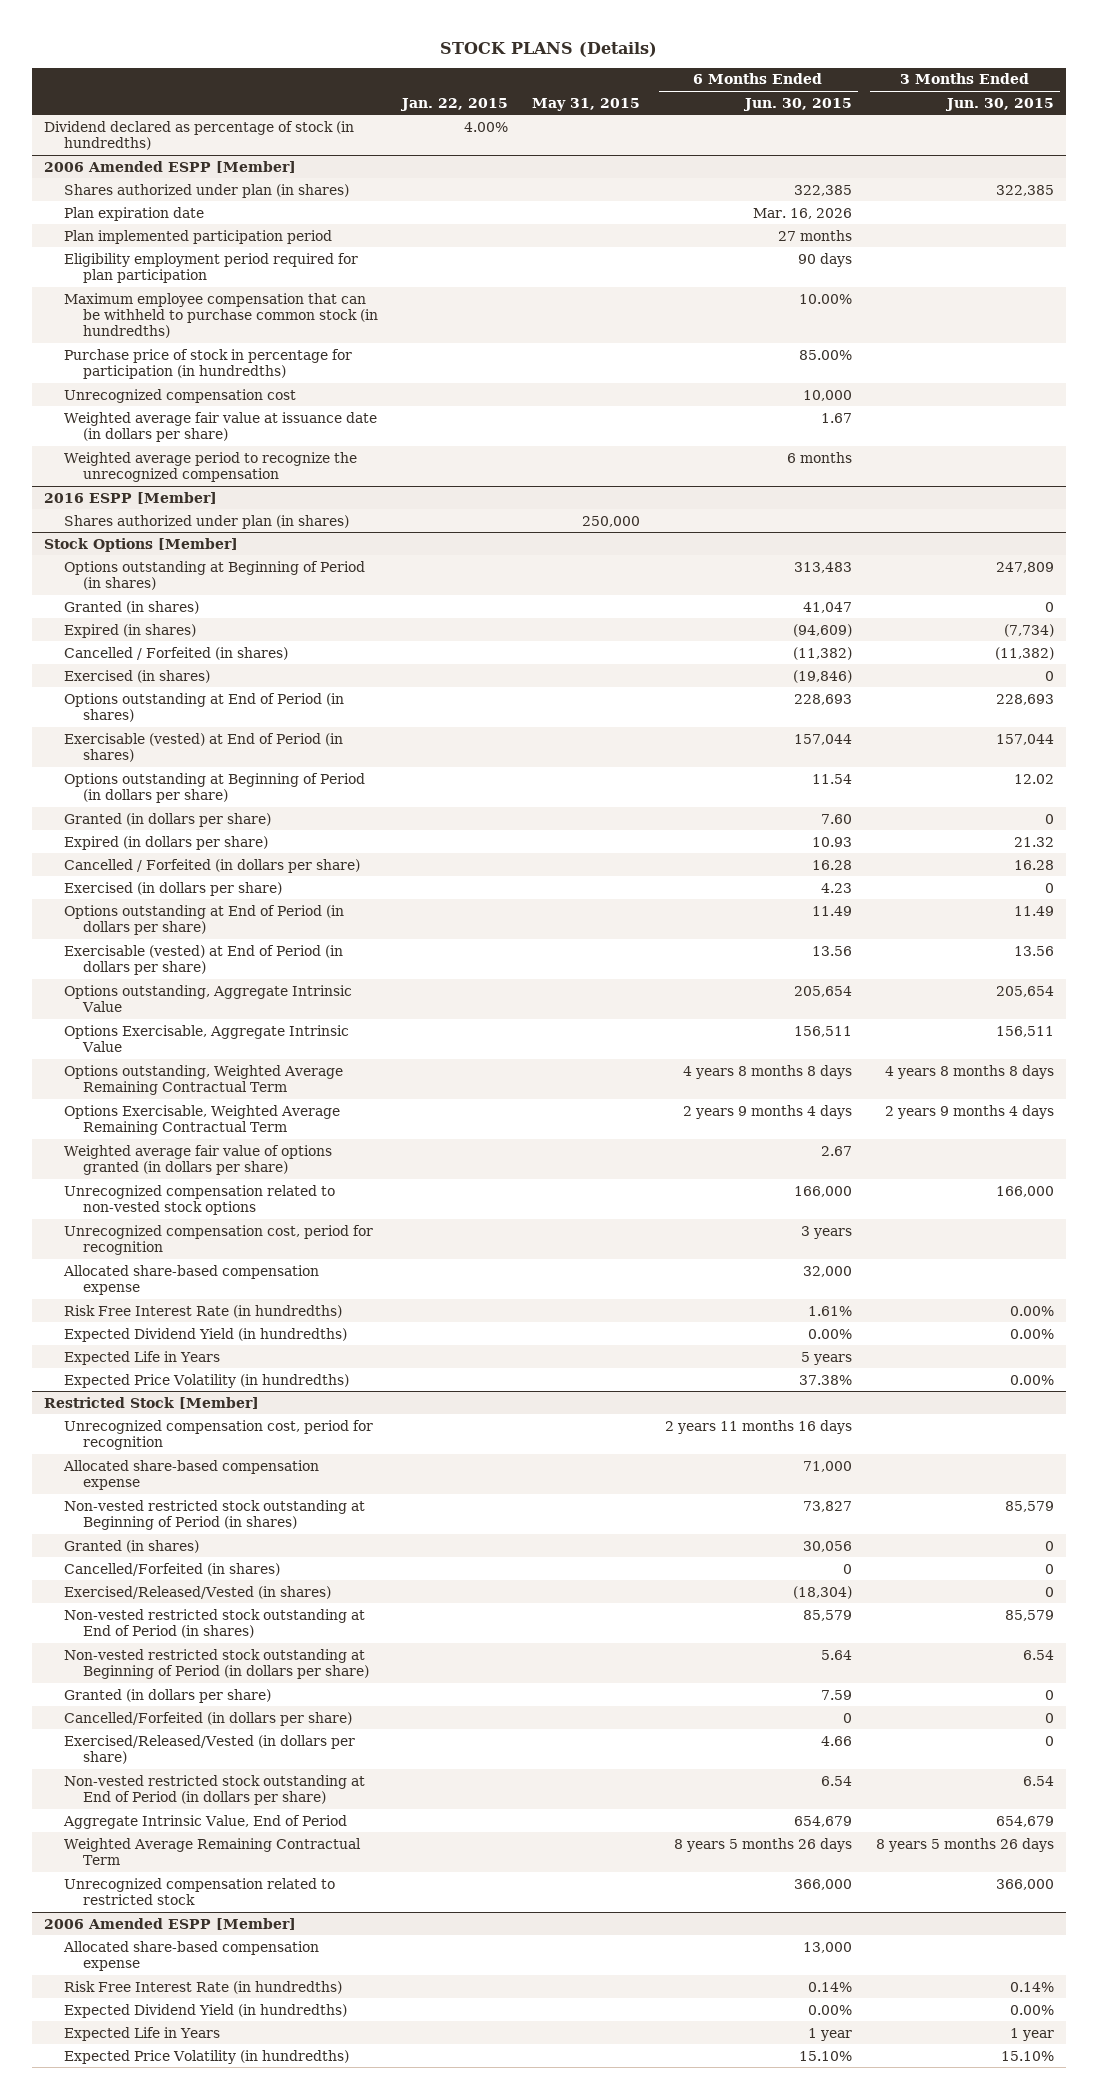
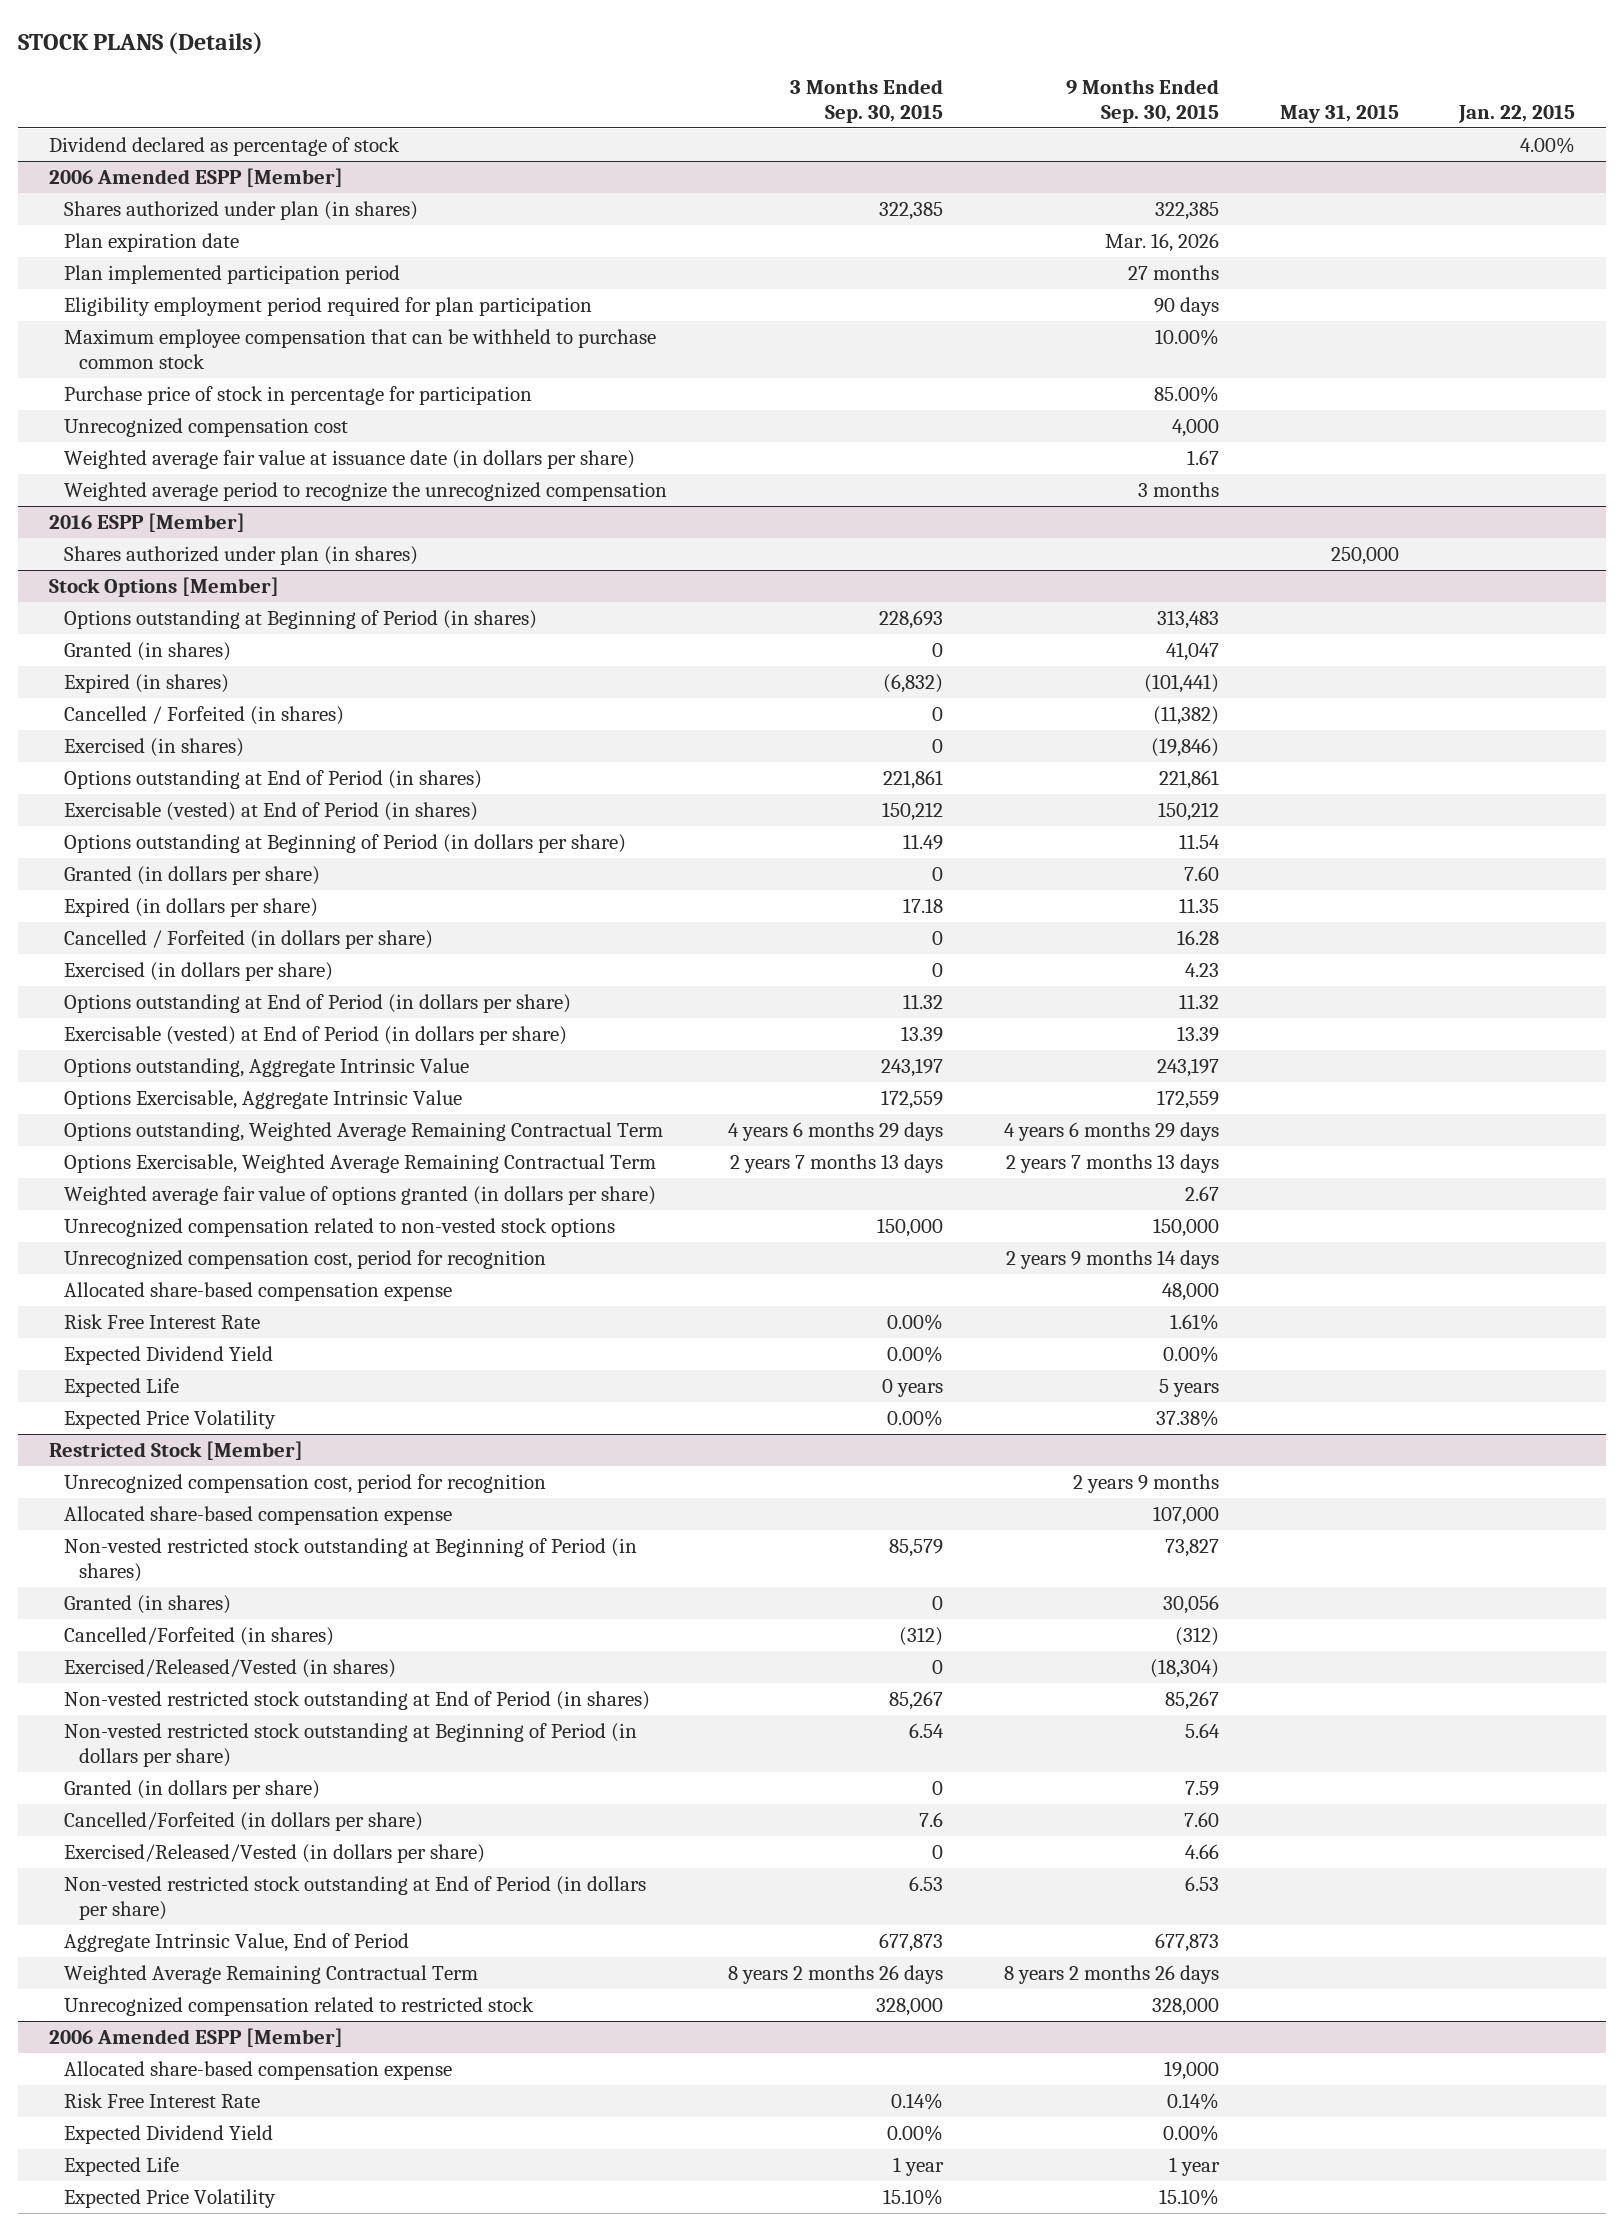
- | Jan. 22, 2015 | May 31, 2015 | 6 Months Ended Jun. 30, 2015 | 3 Months Ended Jun. 30, 2015
+ | 3 Months Ended Sep. 30, 2015 | 9 Months Ended Sep. 30, 2015 | May 31, 2015 | Jan. 22, 2015
- Dividend declared as percentage of stock (in hundredths) | 4.00% | | |
+ Dividend declared as percentage of stock | | | | 4.00%
@ 2006 Amended ESPP [Member]
- Maximum employee compensation that can be withheld to purchase common stock (in hundredths) | | | 10.00% |
- Purchase price of stock in percentage for participation (in hundredths) | | | 85.00% |
+ Maximum employee compensation that can be withheld to purchase common stock | | 10.00% | |
+ Purchase price of stock in percentage for participation | | 85.00% | |
@ Stock Options [Member]
- Risk Free Interest Rate (in hundredths) | | | 1.61% | 0.00%
- Expected Dividend Yield (in hundredths) | | | 0.00% | 0.00%
- Expected Life in Years | | | 5 years |
- Expected Price Volatility (in hundredths) | | | 37.38% | 0.00%
+ Risk Free Interest Rate | 0.00% | 1.61% | |
+ Expected Dividend Yield | 0.00% | 0.00% | |
+ Expected Life | 0 years | 5 years | |
+ Expected Price Volatility | 0.00% | 37.38% | |
@ 2006 Amended ESPP [Member]
- Risk Free Interest Rate (in hundredths) | | | 0.14% | 0.14%
- Expected Dividend Yield (in hundredths) | | | 0.00% | 0.00%
- Expected Life in Years | | | 1 year | 1 year
- Expected Price Volatility (in hundredths) | | | 15.10% | 15.10%
+ Risk Free Interest Rate | 0.14% | 0.14% | |
+ Expected Dividend Yield | 0.00% | 0.00% | |
+ Expected Life | 1 year | 1 year | |
+ Expected Price Volatility | 15.10% | 15.10% | |

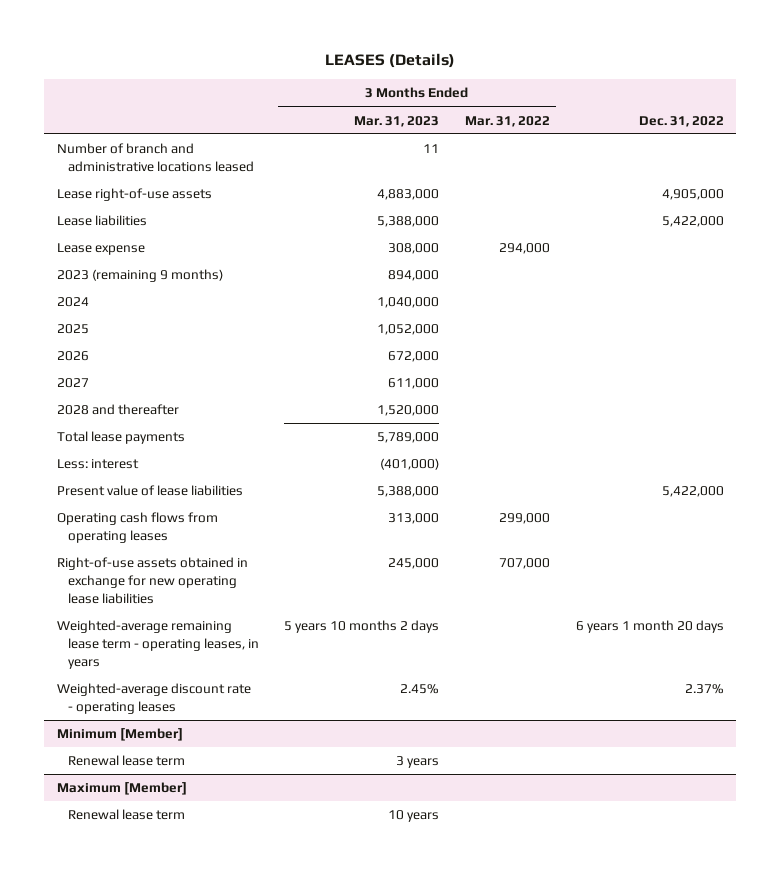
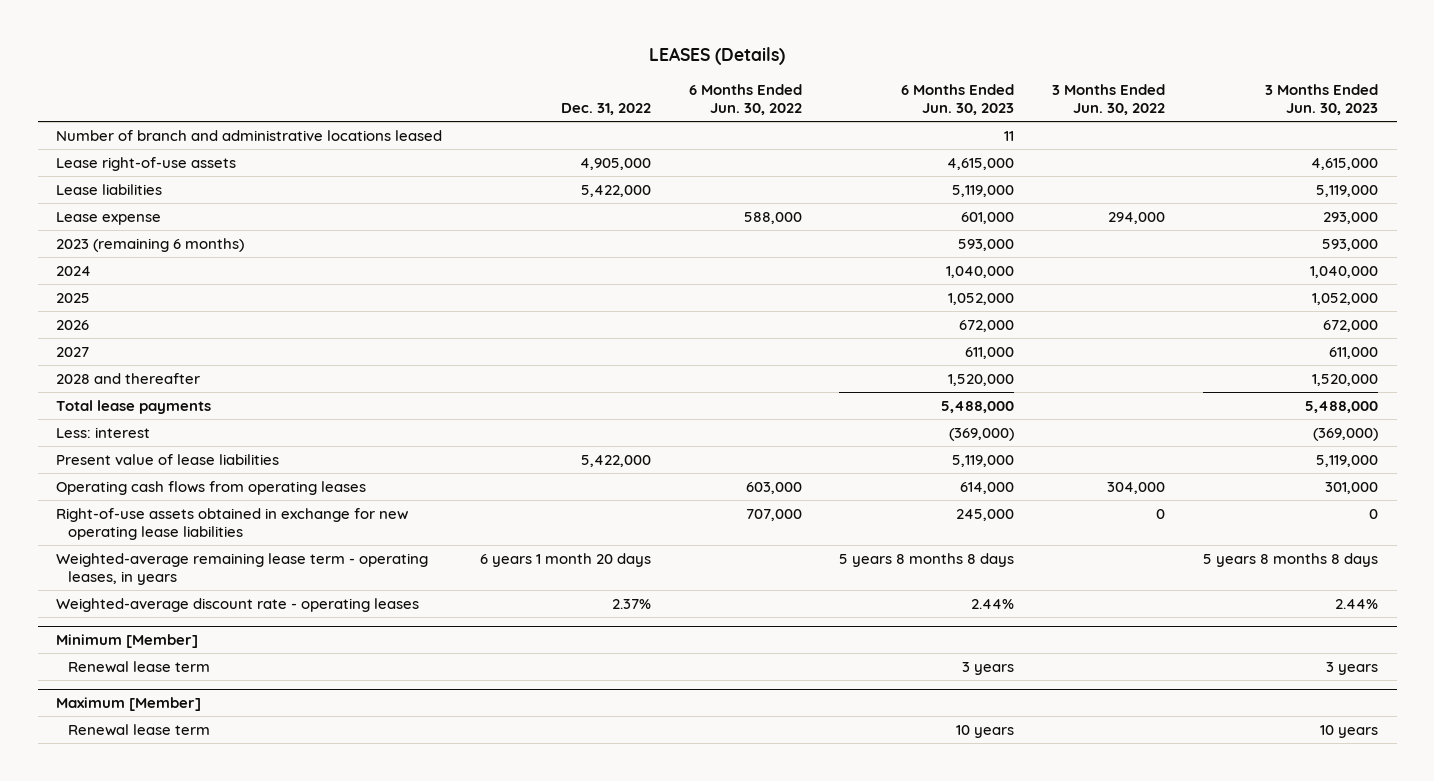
- | 3 Months Ended Mar. 31, 2023 | 3 Months Ended Mar. 31, 2022 | Dec. 31, 2022
+ | Dec. 31, 2022 | 6 Months Ended Jun. 30, 2022 | 6 Months Ended Jun. 30, 2023 | 3 Months Ended Jun. 30, 2022 | 3 Months Ended Jun. 30, 2023
- 2023 (remaining 9 months) | 894,000 | |
+ 2023 (remaining 6 months) | | | 593,000 | | 593,000

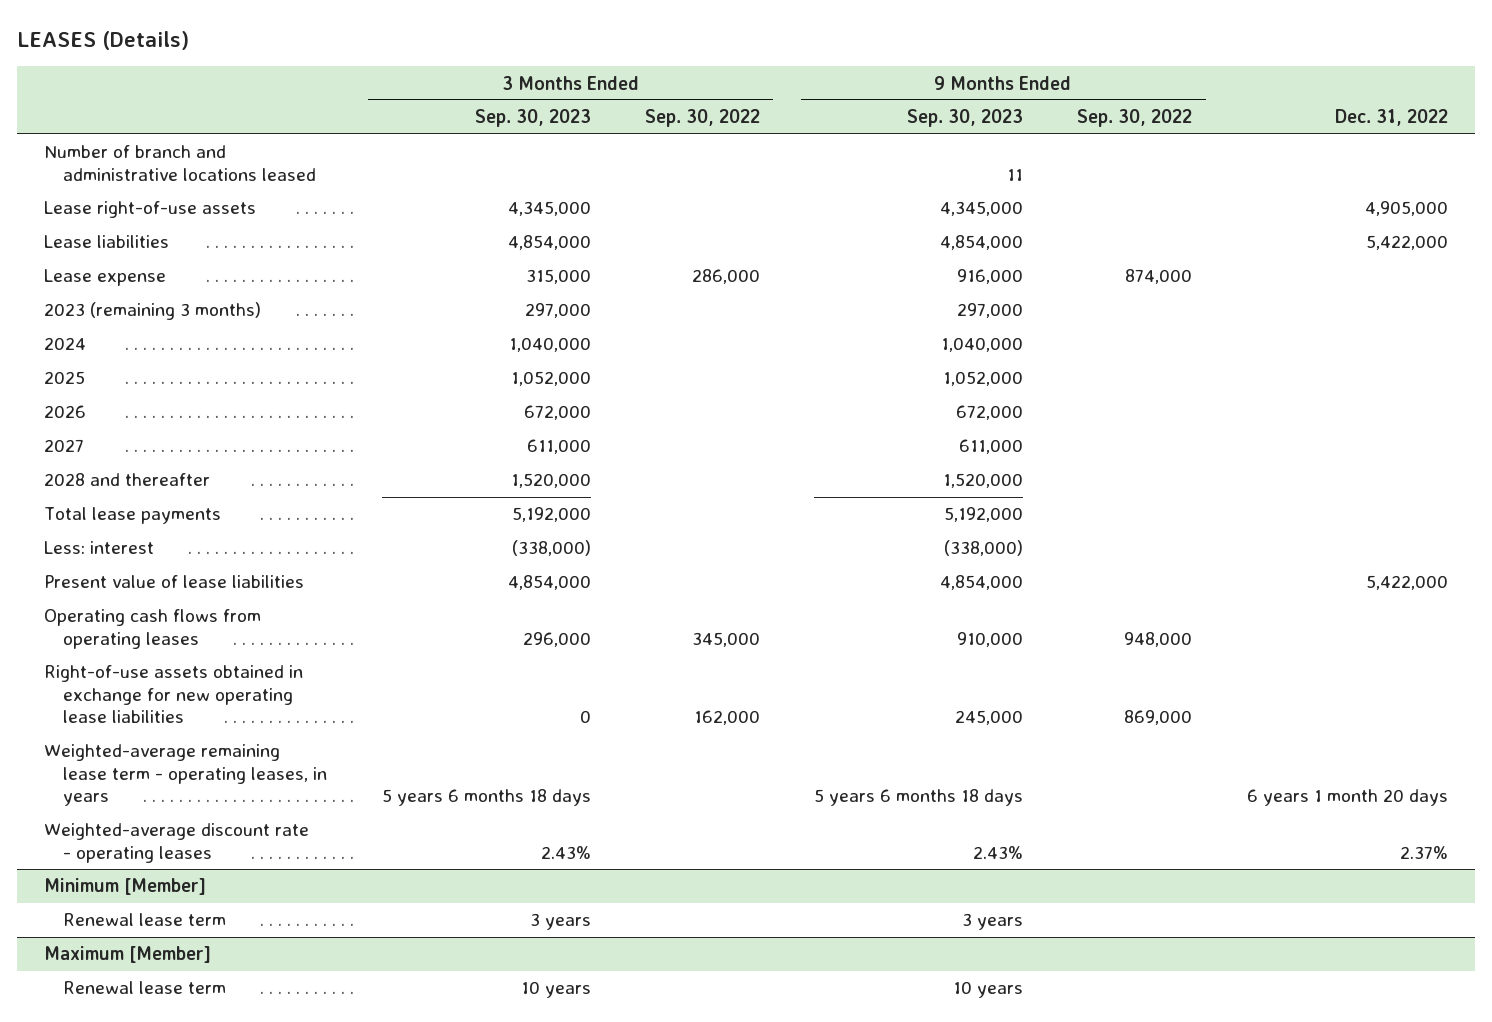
- | Dec. 31, 2022 | 6 Months Ended Jun. 30, 2022 | 6 Months Ended Jun. 30, 2023 | 3 Months Ended Jun. 30, 2022 | 3 Months Ended Jun. 30, 2023
+ | 3 Months Ended Sep. 30, 2023 | 3 Months Ended Sep. 30, 2022 | 9 Months Ended Sep. 30, 2023 | 9 Months Ended Sep. 30, 2022 | Dec. 31, 2022
- 2023 (remaining 6 months) | | | 593,000 | | 593,000
+ 2023 (remaining 3 months) | 297,000 | | 297,000 | |

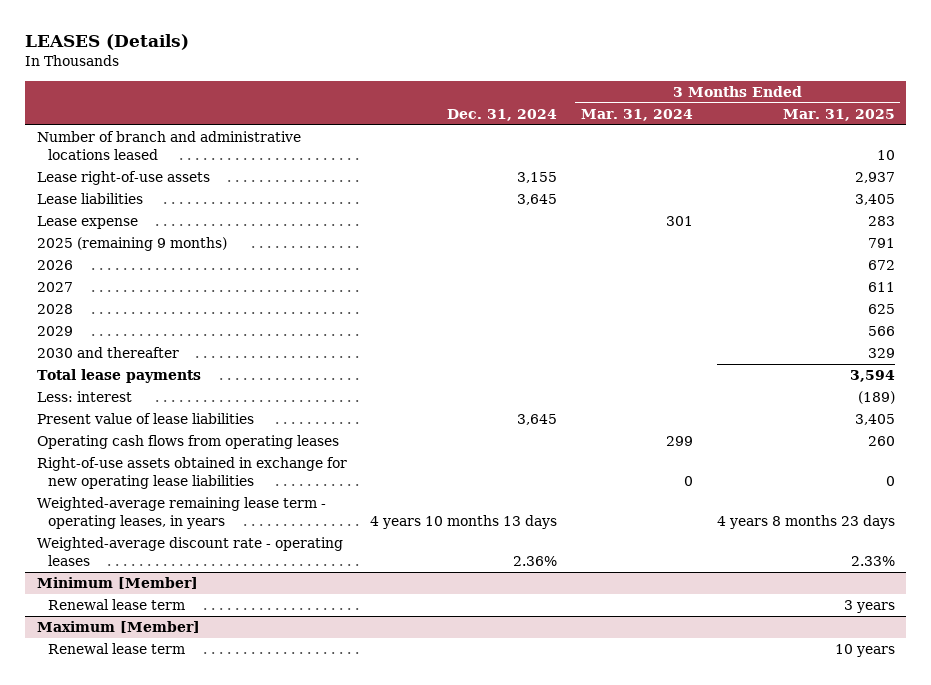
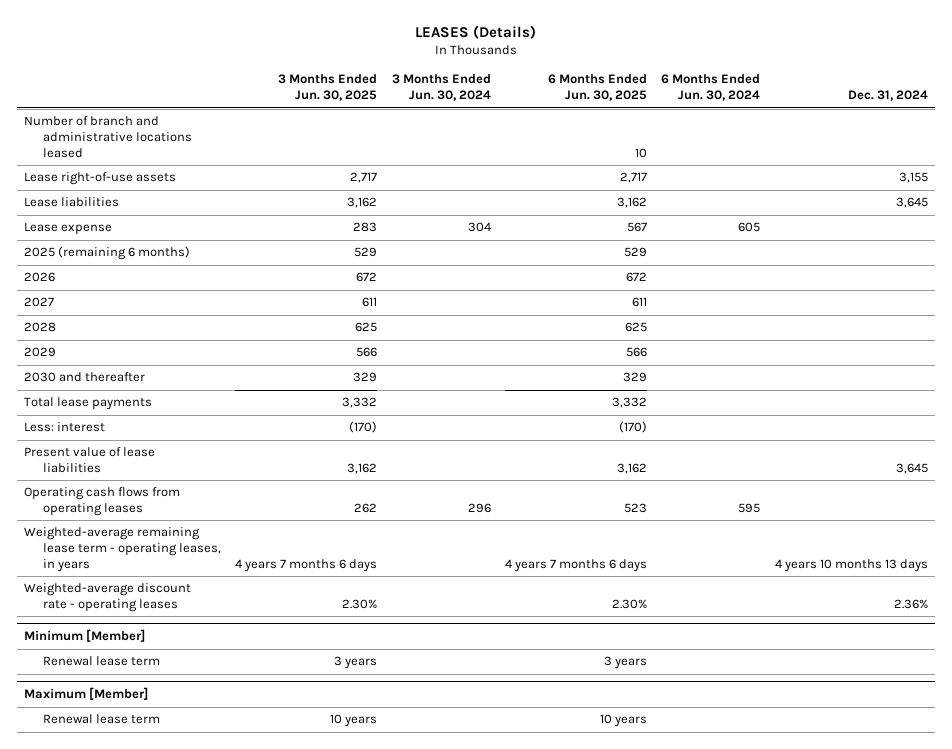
- | Dec. 31, 2024 | 3 Months Ended Mar. 31, 2024 | 3 Months Ended Mar. 31, 2025
+ | 3 Months Ended Jun. 30, 2025 | 3 Months Ended Jun. 30, 2024 | 6 Months Ended Jun. 30, 2025 | 6 Months Ended Jun. 30, 2024 | Dec. 31, 2024
- 2025 (remaining 9 months) | | | 791
+ 2025 (remaining 6 months) | 529 | | 529 | |
- Right-of-use assets obtained in exchange for new operating lease liabilities | | 0 | 0

